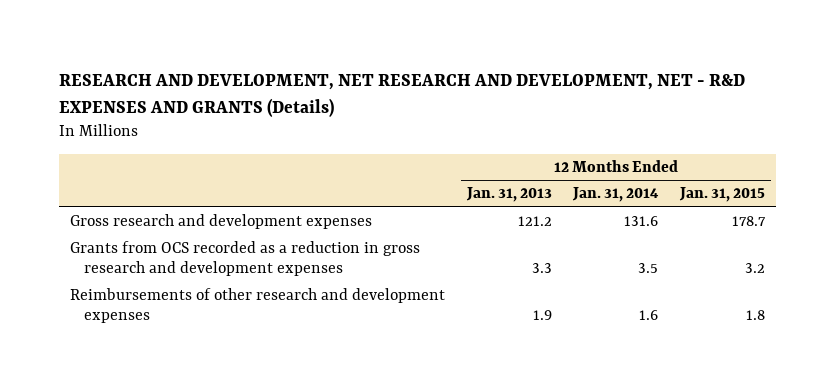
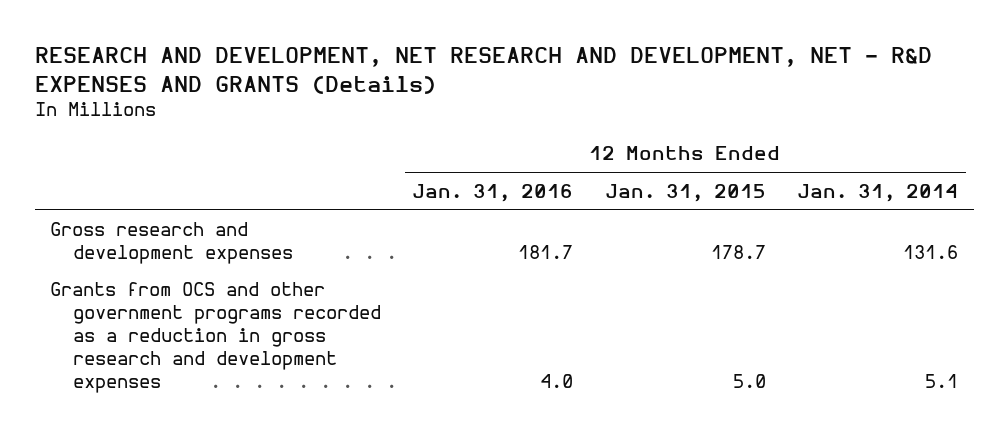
- | 12 Months Ended Jan. 31, 2013 | 12 Months Ended Jan. 31, 2014 | 12 Months Ended Jan. 31, 2015
+ | 12 Months Ended Jan. 31, 2016 | 12 Months Ended Jan. 31, 2015 | 12 Months Ended Jan. 31, 2014
- Grants from OCS recorded as a reduction in gross research and development expenses | 3.3 | 3.5 | 3.2
- Reimbursements of other research and development expenses | 1.9 | 1.6 | 1.8
+ Grants from OCS and other government programs recorded as a reduction in gross research and development expenses | 4.0 | 5.0 | 5.1

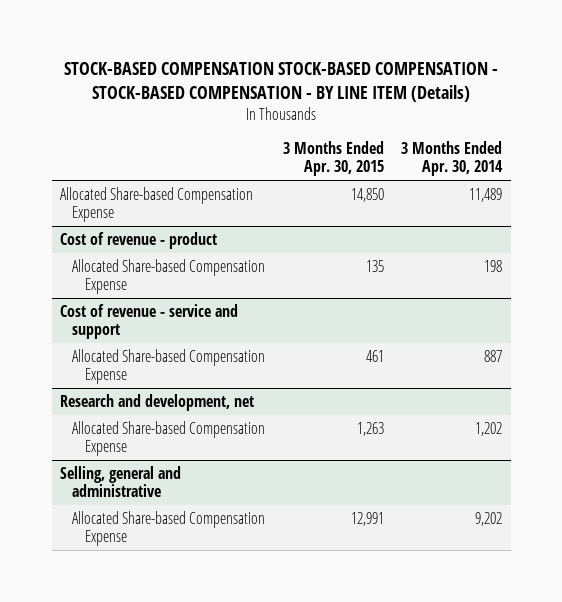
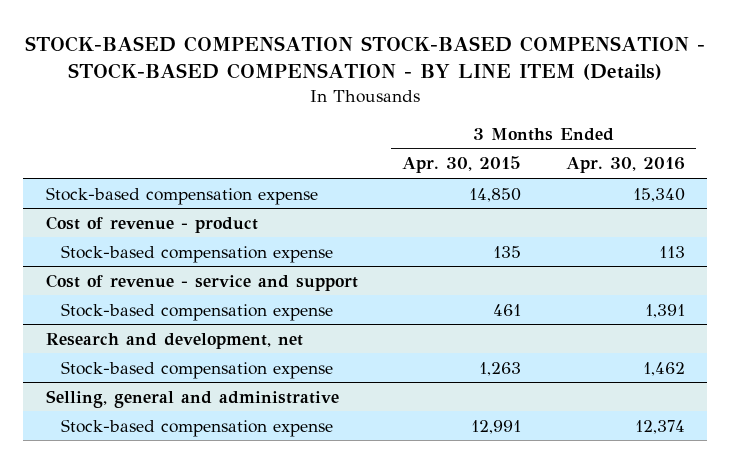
- | 3 Months Ended Apr. 30, 2015 | 3 Months Ended Apr. 30, 2014
+ | 3 Months Ended Apr. 30, 2015 | 3 Months Ended Apr. 30, 2016
- Allocated Share-based Compensation Expense | 14,850 | 11,489
+ Stock-based compensation expense | 14,850 | 15,340
@ Cost of revenue - product
- Allocated Share-based Compensation Expense | 135 | 198
+ Stock-based compensation expense | 135 | 113
@ Cost of revenue - service and support
- Allocated Share-based Compensation Expense | 461 | 887
+ Stock-based compensation expense | 461 | 1,391
@ Research and development, net
- Allocated Share-based Compensation Expense | 1,263 | 1,202
+ Stock-based compensation expense | 1,263 | 1,462
@ Selling, general and administrative
- Allocated Share-based Compensation Expense | 12,991 | 9,202
+ Stock-based compensation expense | 12,991 | 12,374

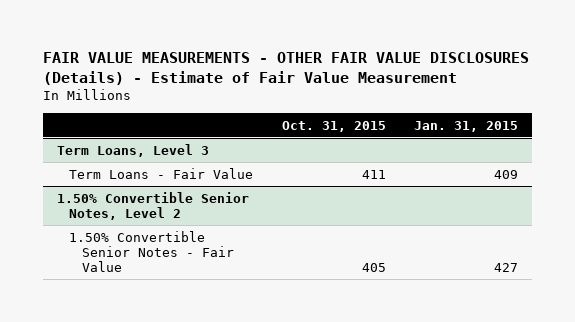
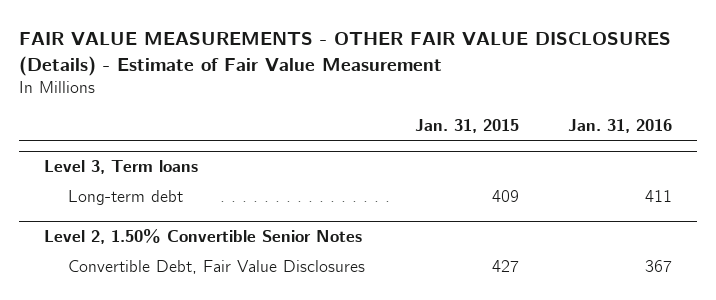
- | Oct. 31, 2015 | Jan. 31, 2015
+ | Jan. 31, 2015 | Jan. 31, 2016
- Term Loans, Level 3
- Term Loans - Fair Value | 411 | 409
- 1.50% Convertible Senior Notes, Level 2
- 1.50% Convertible Senior Notes - Fair Value | 405 | 427
+ Level 3, Term loans
+ Long-term debt | 409 | 411
+ Level 2, 1.50% Convertible Senior Notes
+ Convertible Debt, Fair Value Disclosures | 427 | 367

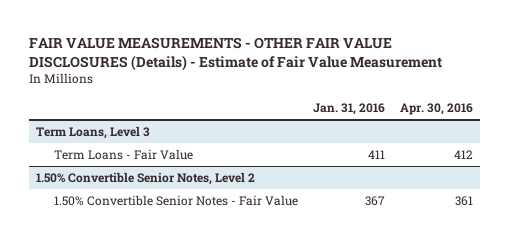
- | Jan. 31, 2015 | Jan. 31, 2016
+ | Jan. 31, 2016 | Apr. 30, 2016
- Level 3, Term loans
- Long-term debt | 409 | 411
- Level 2, 1.50% Convertible Senior Notes
- Convertible Debt, Fair Value Disclosures | 427 | 367
+ Term Loans, Level 3
+ Term Loans - Fair Value | 411 | 412
+ 1.50% Convertible Senior Notes, Level 2
+ 1.50% Convertible Senior Notes - Fair Value | 367 | 361

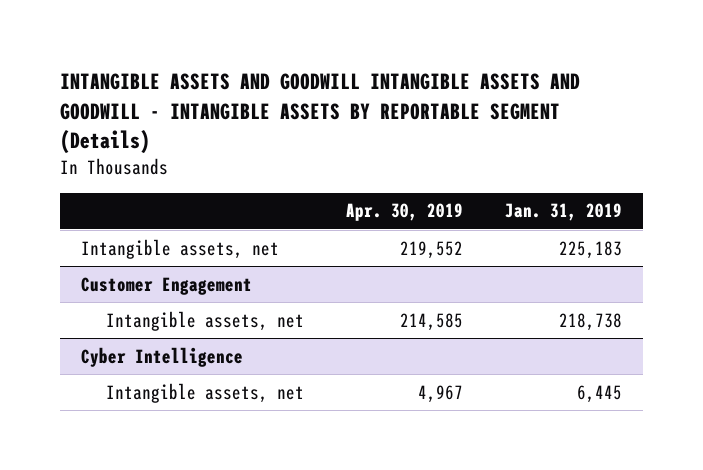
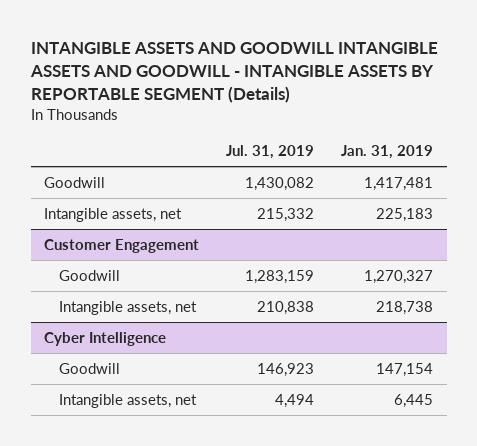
- | Apr. 30, 2019 | Jan. 31, 2019
+ | Jul. 31, 2019 | Jan. 31, 2019
+ Goodwill | 1,430,082 | 1,417,481
@ Customer Engagement
+ Goodwill | 1,283,159 | 1,270,327
@ Cyber Intelligence
+ Goodwill | 146,923 | 147,154

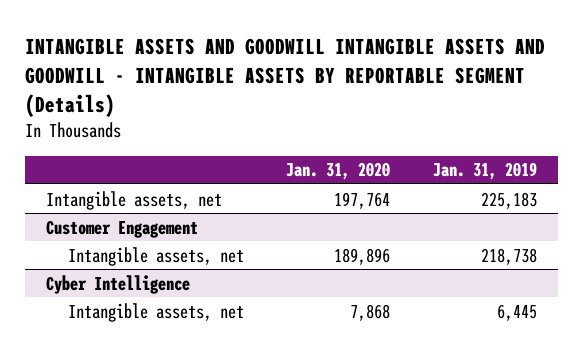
- | Jul. 31, 2019 | Jan. 31, 2019
+ | Jan. 31, 2020 | Jan. 31, 2019
- Goodwill | 1,430,082 | 1,417,481
@ Customer Engagement
- Goodwill | 1,283,159 | 1,270,327
@ Cyber Intelligence
- Goodwill | 146,923 | 147,154

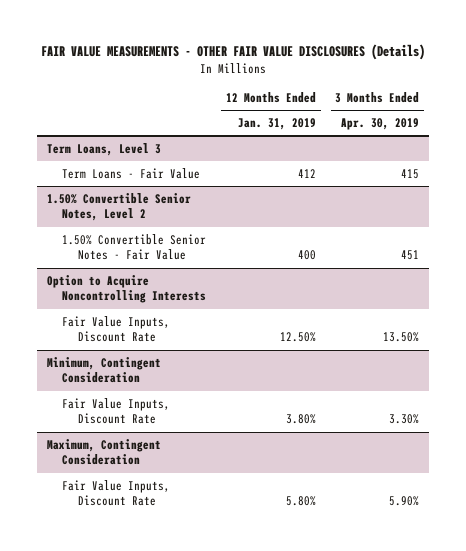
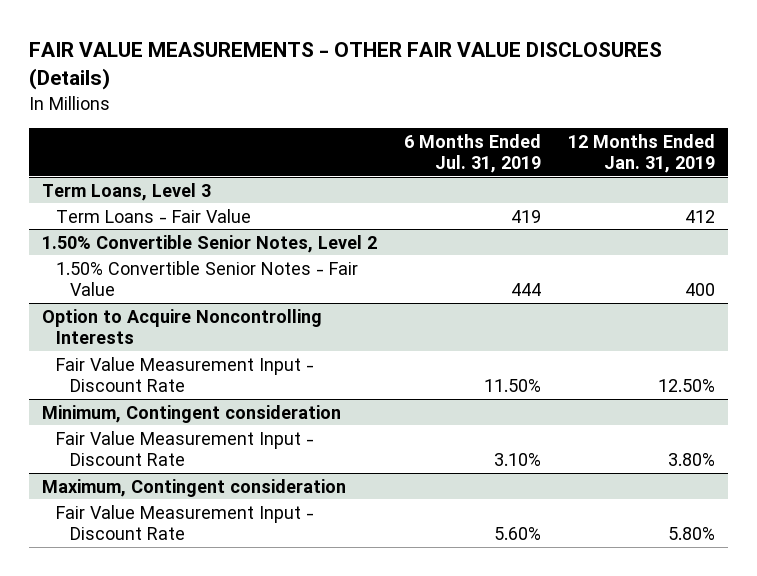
- | 12 Months Ended Jan. 31, 2019 | 3 Months Ended Apr. 30, 2019
+ | 6 Months Ended Jul. 31, 2019 | 12 Months Ended Jan. 31, 2019
@ Option to Acquire Noncontrolling Interests
- Fair Value Inputs, Discount Rate | 12.50% | 13.50%
- Minimum, Contingent Consideration
- Fair Value Inputs, Discount Rate | 3.80% | 3.30%
- Maximum, Contingent Consideration
- Fair Value Inputs, Discount Rate | 5.80% | 5.90%
@ Option to Acquire Noncontrolling Interests
+ Fair Value Measurement Input - Discount Rate | 11.50% | 12.50%
+ Minimum, Contingent consideration
+ Fair Value Measurement Input - Discount Rate | 3.10% | 3.80%
+ Maximum, Contingent consideration
+ Fair Value Measurement Input - Discount Rate | 5.60% | 5.80%

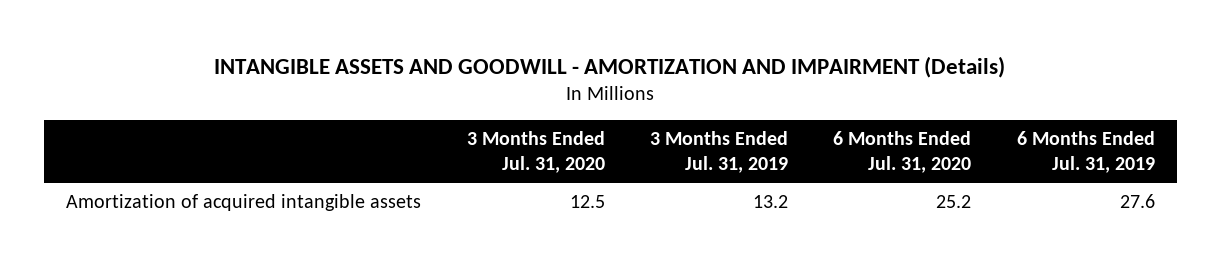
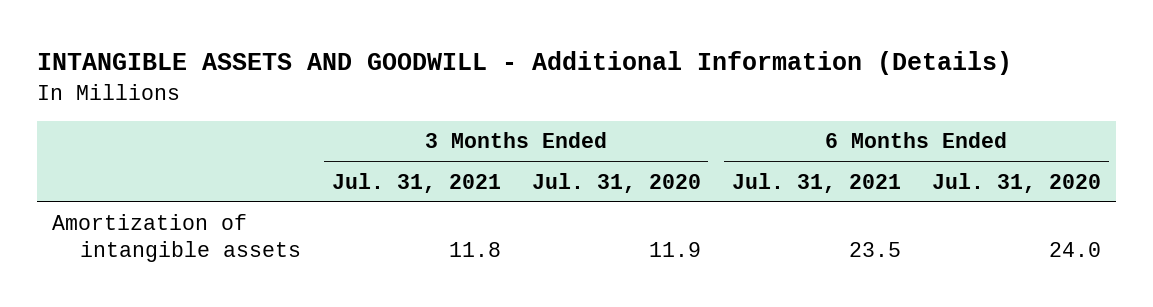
- INTANGIBLE ASSETS AND GOODWILL - AMORTIZATION AND IMPAIRMENT (Details)
+ INTANGIBLE ASSETS AND GOODWILL - Additional Information (Details)
- | 3 Months Ended Jul. 31, 2020 | 3 Months Ended Jul. 31, 2019 | 6 Months Ended Jul. 31, 2020 | 6 Months Ended Jul. 31, 2019
+ | 3 Months Ended Jul. 31, 2021 | 3 Months Ended Jul. 31, 2020 | 6 Months Ended Jul. 31, 2021 | 6 Months Ended Jul. 31, 2020
- Amortization of acquired intangible assets | 12.5 | 13.2 | 25.2 | 27.6
+ Amortization of intangible assets | 11.8 | 11.9 | 23.5 | 24.0

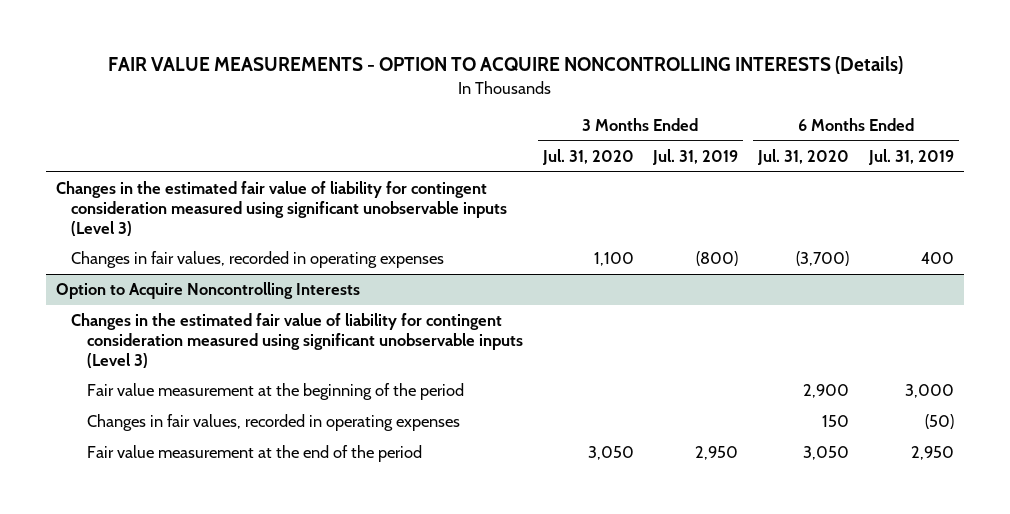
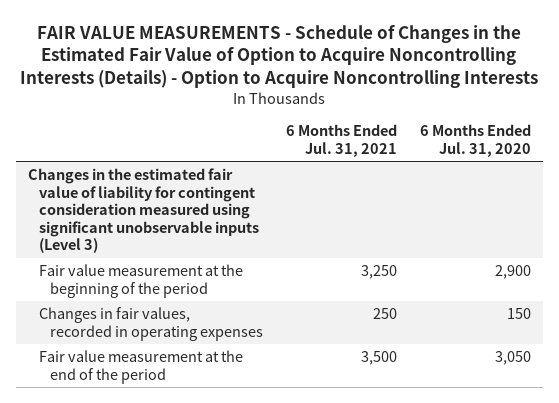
- FAIR VALUE MEASUREMENTS - OPTION TO ACQUIRE NONCONTROLLING INTERESTS (Details)
+ FAIR VALUE MEASUREMENTS - Schedule of Changes in the Estimated Fair Value of Option to Acquire Noncontrolling Interests (Details) - Option to Acquire Noncontrolling Interests
- | 3 Months Ended Jul. 31, 2020 | 3 Months Ended Jul. 31, 2019 | 6 Months Ended Jul. 31, 2020 | 6 Months Ended Jul. 31, 2019
+ | 6 Months Ended Jul. 31, 2021 | 6 Months Ended Jul. 31, 2020
- Changes in fair values, recorded in operating expenses | 1,100 | (800) | (3,700) | 400
- Option to Acquire Noncontrolling Interests
- Changes in the estimated fair value of liability for contingent consideration measured using significant unobservable inputs (Level 3)

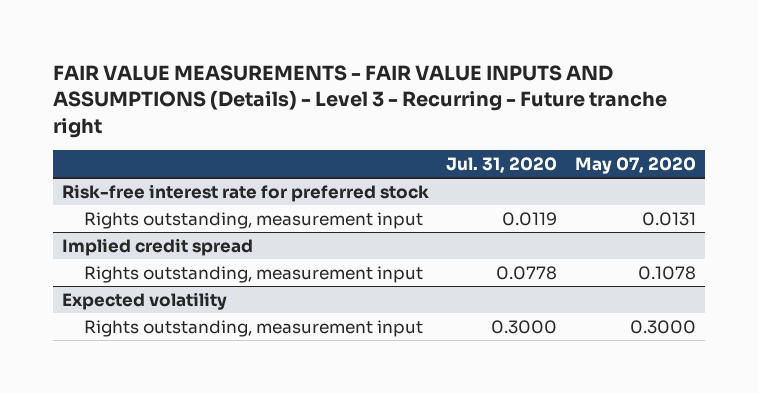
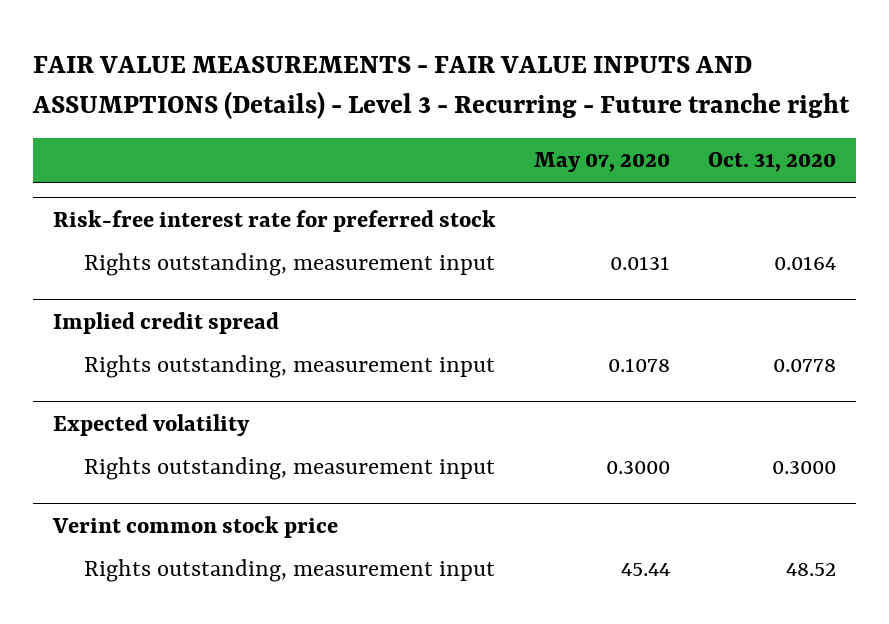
- | Jul. 31, 2020 | May 07, 2020
+ | May 07, 2020 | Oct. 31, 2020
+ Verint common stock price
+ Rights outstanding, measurement input | 45.44 | 48.52

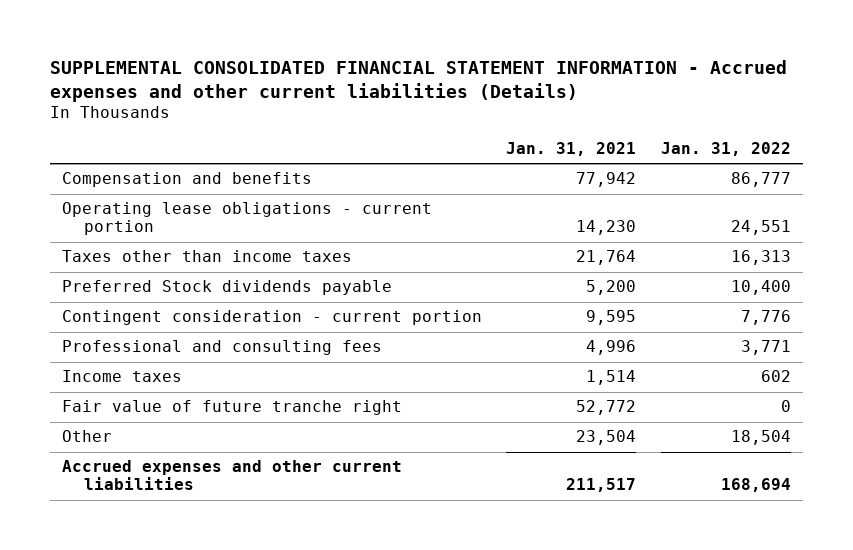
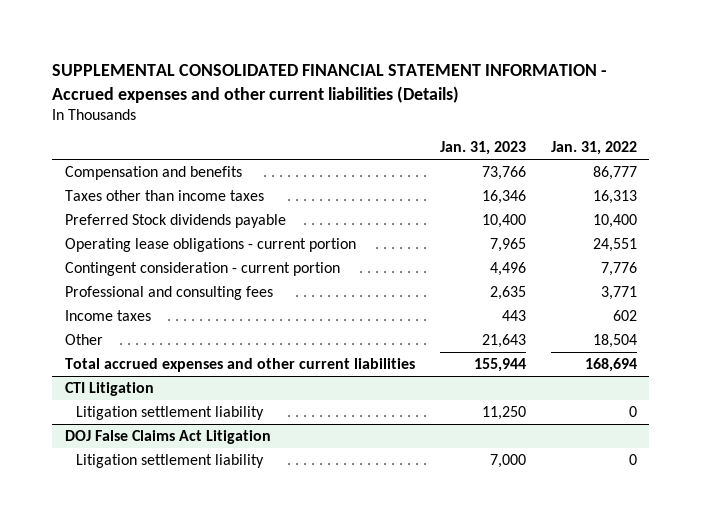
- | Jan. 31, 2021 | Jan. 31, 2022
+ | Jan. 31, 2023 | Jan. 31, 2022
moved down: Operating lease obligations - current portion | 7,965 | 24,551
- Fair value of future tranche right | 52,772 | 0
- Accrued expenses and other current liabilities | 211,517 | 168,694
+ Total accrued expenses and other current liabilities | 155,944 | 168,694
+ CTI Litigation
+ Litigation settlement liability | 11,250 | 0
+ DOJ False Claims Act Litigation
+ Litigation settlement liability | 7,000 | 0

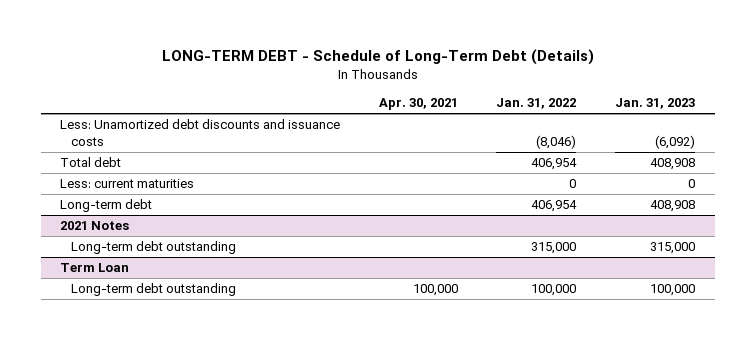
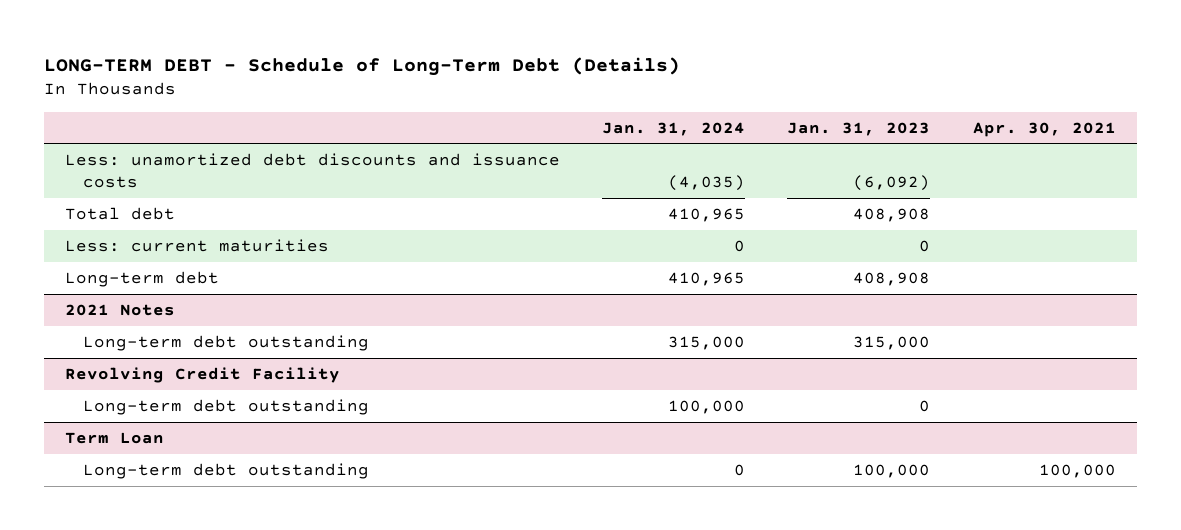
- | Apr. 30, 2021 | Jan. 31, 2022 | Jan. 31, 2023
+ | Jan. 31, 2024 | Jan. 31, 2023 | Apr. 30, 2021
- Less: Unamortized debt discounts and issuance costs | | (8,046) | (6,092)
+ Less: unamortized debt discounts and issuance costs | (4,035) | (6,092) |
+ Revolving Credit Facility
+ Long-term debt outstanding | 100,000 | 0 |

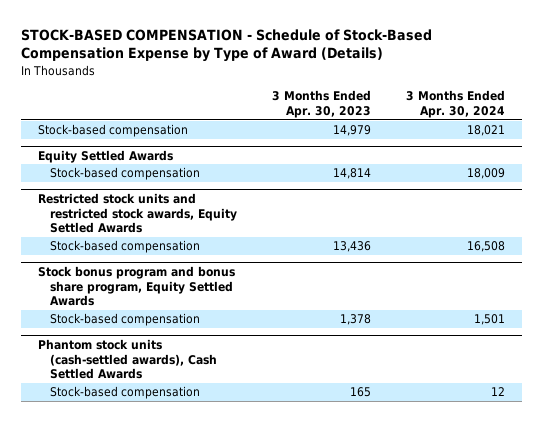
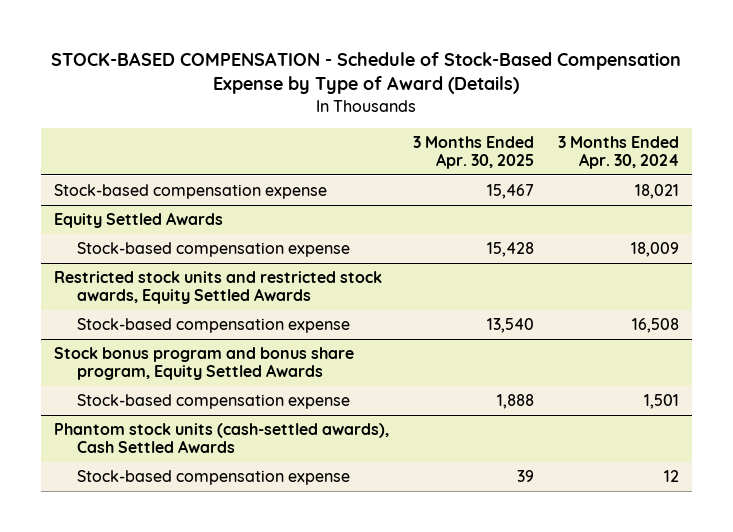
- | 3 Months Ended Apr. 30, 2023 | 3 Months Ended Apr. 30, 2024
+ | 3 Months Ended Apr. 30, 2025 | 3 Months Ended Apr. 30, 2024
- Stock-based compensation | 14,979 | 18,021
+ Stock-based compensation expense | 15,467 | 18,021
@ Equity Settled Awards
- Stock-based compensation | 14,814 | 18,009
+ Stock-based compensation expense | 15,428 | 18,009
@ Restricted stock units and restricted stock awards, Equity Settled Awards
- Stock-based compensation | 13,436 | 16,508
+ Stock-based compensation expense | 13,540 | 16,508
@ Stock bonus program and bonus share program, Equity Settled Awards
- Stock-based compensation | 1,378 | 1,501
+ Stock-based compensation expense | 1,888 | 1,501
@ Phantom stock units (cash-settled awards), Cash Settled Awards
- Stock-based compensation | 165 | 12
+ Stock-based compensation expense | 39 | 12

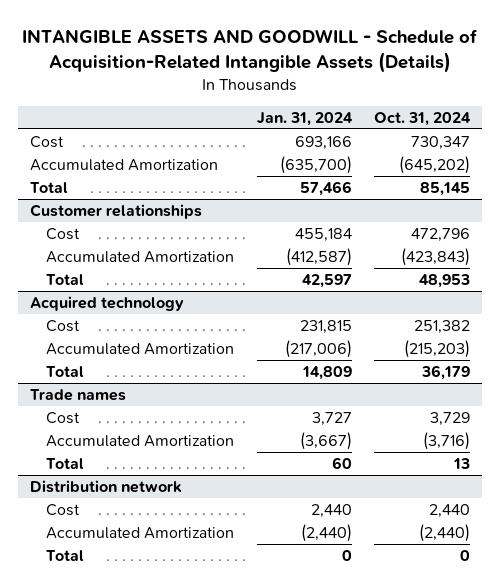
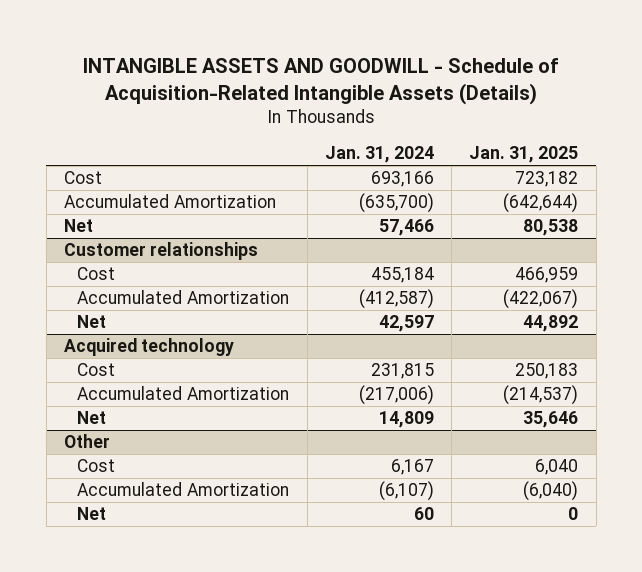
- | Jan. 31, 2024 | Oct. 31, 2024
+ | Jan. 31, 2024 | Jan. 31, 2025
- Total | 57,466 | 85,145
+ Net | 57,466 | 80,538
@ Customer relationships
- Total | 42,597 | 48,953
+ Net | 42,597 | 44,892
@ Acquired technology
- Total | 14,809 | 36,179
- Trade names
- Cost | 3,727 | 3,729
- Accumulated Amortization | (3,667) | (3,716)
- Total | 60 | 13
- Distribution network
- Cost | 2,440 | 2,440
- Accumulated Amortization | (2,440) | (2,440)
- Total | 0 | 0
@ Acquired technology
+ Net | 14,809 | 35,646
+ Other
+ Cost | 6,167 | 6,040
+ Accumulated Amortization | (6,107) | (6,040)
+ Net | 60 | 0

